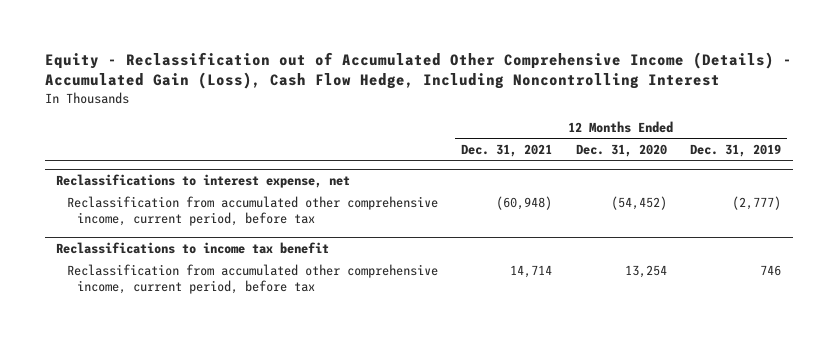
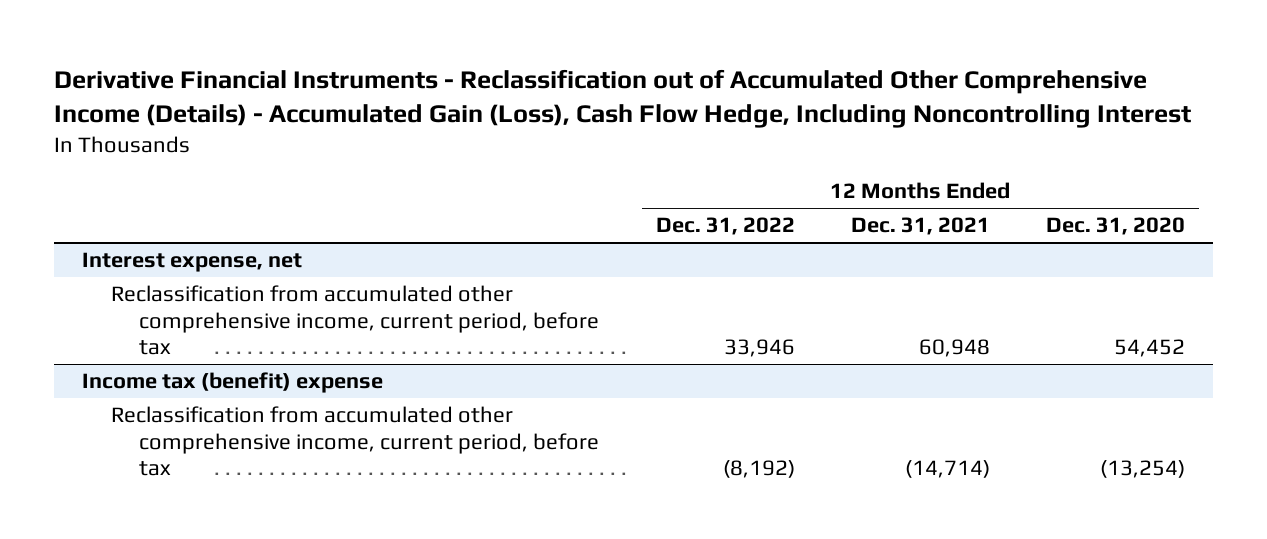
- Equity - Reclassification out of Accumulated Other Comprehensive Income (Details) - Accumulated Gain (Loss), Cash Flow Hedge, Including Noncontrolling Interest
+ Derivative Financial Instruments - Reclassification out of Accumulated Other Comprehensive Income (Details) - Accumulated Gain (Loss), Cash Flow Hedge, Including Noncontrolling Interest
- | 12 Months Ended Dec. 31, 2021 | 12 Months Ended Dec. 31, 2020 | 12 Months Ended Dec. 31, 2019
+ | 12 Months Ended Dec. 31, 2022 | 12 Months Ended Dec. 31, 2021 | 12 Months Ended Dec. 31, 2020
- Reclassifications to interest expense, net
- Reclassification from accumulated other comprehensive income, current period, before tax | (60,948) | (54,452) | (2,777)
- Reclassifications to income tax benefit
- Reclassification from accumulated other comprehensive income, current period, before tax | 14,714 | 13,254 | 746
+ Interest expense, net
+ Reclassification from accumulated other comprehensive income, current period, before tax | 33,946 | 60,948 | 54,452
+ Income tax (benefit) expense
+ Reclassification from accumulated other comprehensive income, current period, before tax | (8,192) | (14,714) | (13,254)

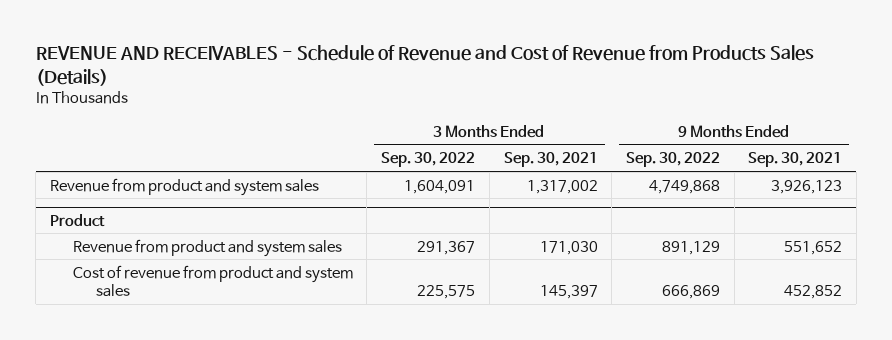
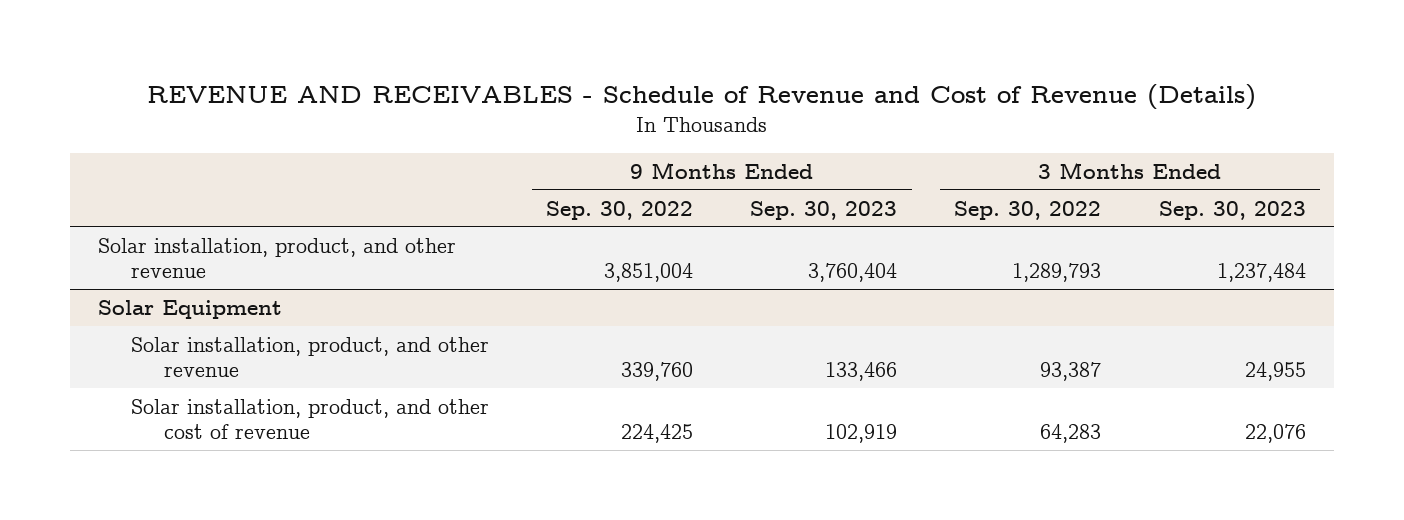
- REVENUE AND RECEIVABLES - Schedule of Revenue and Cost of Revenue from Products Sales (Details)
+ REVENUE AND RECEIVABLES - Schedule of Revenue and Cost of Revenue (Details)
- | 3 Months Ended Sep. 30, 2022 | 3 Months Ended Sep. 30, 2021 | 9 Months Ended Sep. 30, 2022 | 9 Months Ended Sep. 30, 2021
+ | 9 Months Ended Sep. 30, 2022 | 9 Months Ended Sep. 30, 2023 | 3 Months Ended Sep. 30, 2022 | 3 Months Ended Sep. 30, 2023
- Revenue from product and system sales | 1,604,091 | 1,317,002 | 4,749,868 | 3,926,123
- Product
- Revenue from product and system sales | 291,367 | 171,030 | 891,129 | 551,652
- Cost of revenue from product and system sales | 225,575 | 145,397 | 666,869 | 452,852
+ Solar installation, product, and other revenue | 3,851,004 | 3,760,404 | 1,289,793 | 1,237,484
+ Solar Equipment
+ Solar installation, product, and other revenue | 339,760 | 133,466 | 93,387 | 24,955
+ Solar installation, product, and other cost of revenue | 224,425 | 102,919 | 64,283 | 22,076

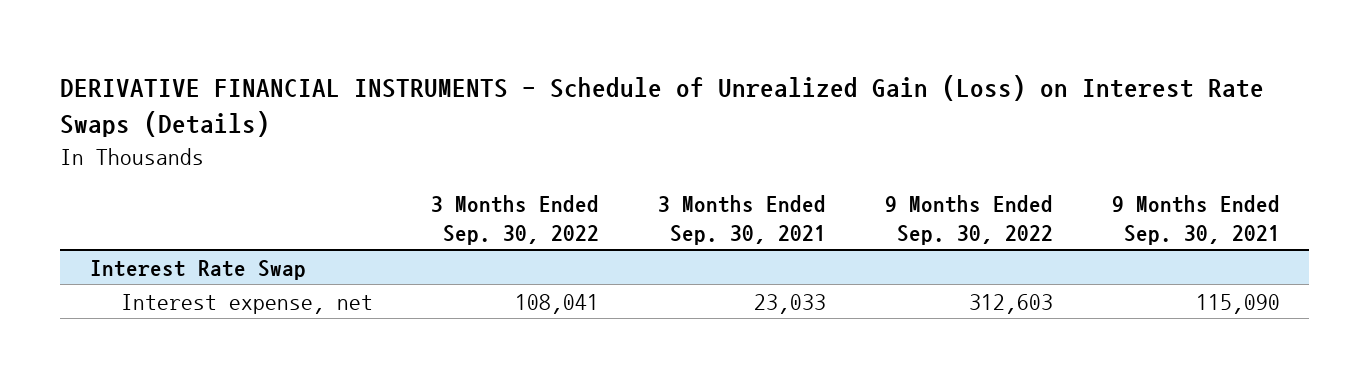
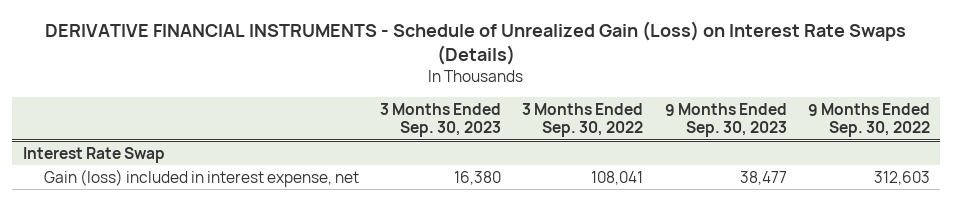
- | 3 Months Ended Sep. 30, 2022 | 3 Months Ended Sep. 30, 2021 | 9 Months Ended Sep. 30, 2022 | 9 Months Ended Sep. 30, 2021
+ | 3 Months Ended Sep. 30, 2023 | 3 Months Ended Sep. 30, 2022 | 9 Months Ended Sep. 30, 2023 | 9 Months Ended Sep. 30, 2022
@ Interest Rate Swap
- Interest expense, net | 108,041 | 23,033 | 312,603 | 115,090
+ Gain (loss) included in interest expense, net | 16,380 | 108,041 | 38,477 | 312,603

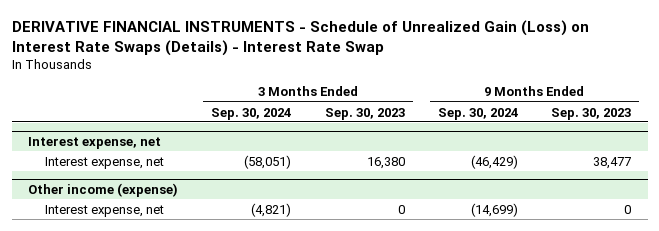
- DERIVATIVE FINANCIAL INSTRUMENTS - Schedule of Unrealized Gain (Loss) on Interest Rate Swaps (Details)
+ DERIVATIVE FINANCIAL INSTRUMENTS - Schedule of Unrealized Gain (Loss) on Interest Rate Swaps (Details) - Interest Rate Swap
- | 3 Months Ended Sep. 30, 2023 | 3 Months Ended Sep. 30, 2022 | 9 Months Ended Sep. 30, 2023 | 9 Months Ended Sep. 30, 2022
+ | 3 Months Ended Sep. 30, 2024 | 3 Months Ended Sep. 30, 2023 | 9 Months Ended Sep. 30, 2024 | 9 Months Ended Sep. 30, 2023
- Interest Rate Swap
- Gain (loss) included in interest expense, net | 16,380 | 108,041 | 38,477 | 312,603
+ Interest expense, net
+ Interest expense, net | (58,051) | 16,380 | (46,429) | 38,477
+ Other income (expense)
+ Interest expense, net | (4,821) | 0 | (14,699) | 0

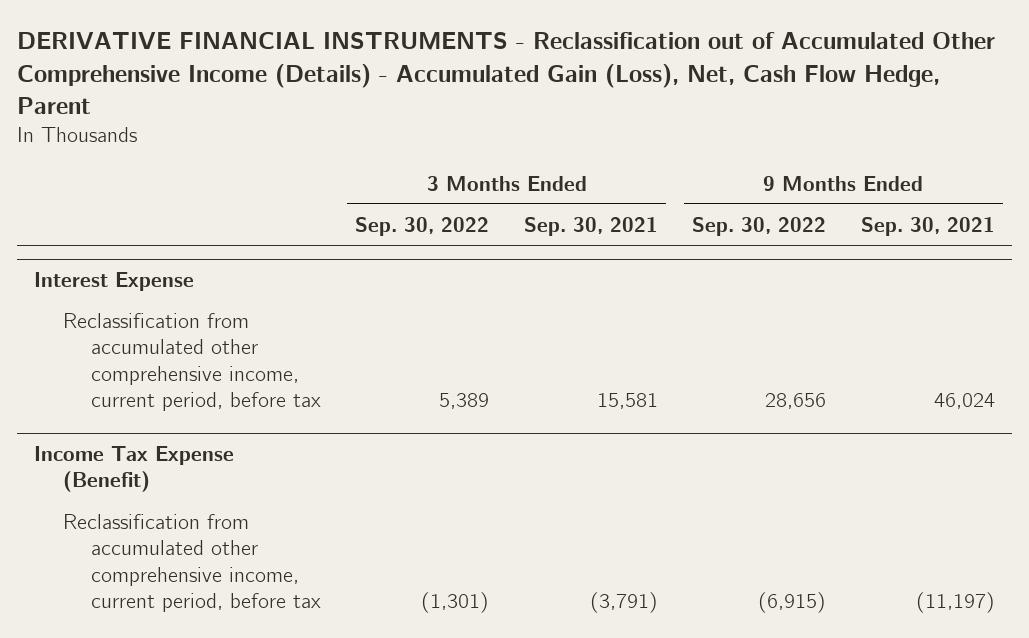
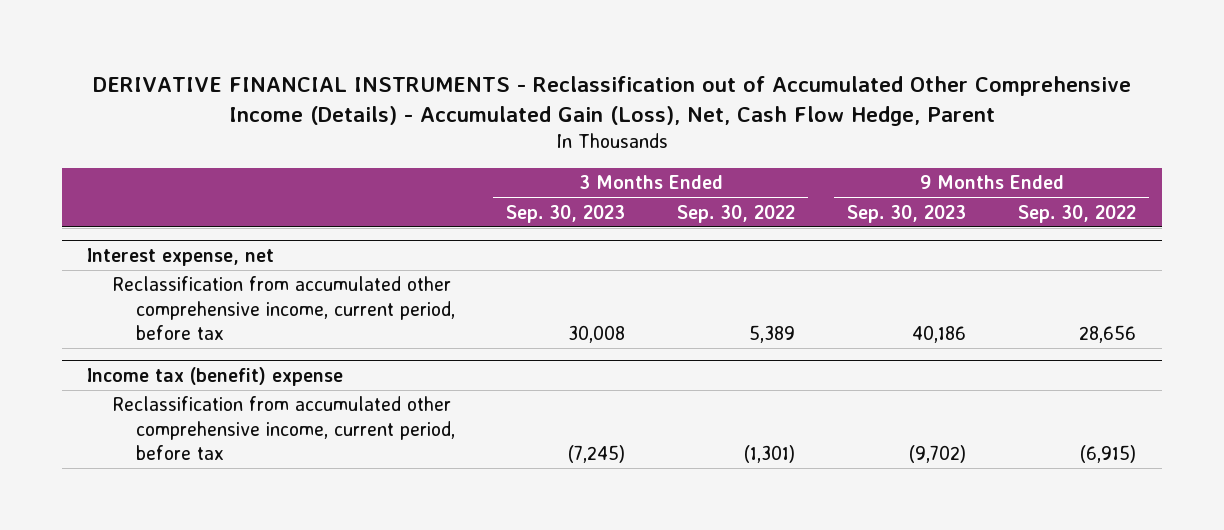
- | 3 Months Ended Sep. 30, 2022 | 3 Months Ended Sep. 30, 2021 | 9 Months Ended Sep. 30, 2022 | 9 Months Ended Sep. 30, 2021
+ | 3 Months Ended Sep. 30, 2023 | 3 Months Ended Sep. 30, 2022 | 9 Months Ended Sep. 30, 2023 | 9 Months Ended Sep. 30, 2022
- Interest Expense
+ Interest expense, net
- Income Tax Expense (Benefit)
+ Income tax (benefit) expense

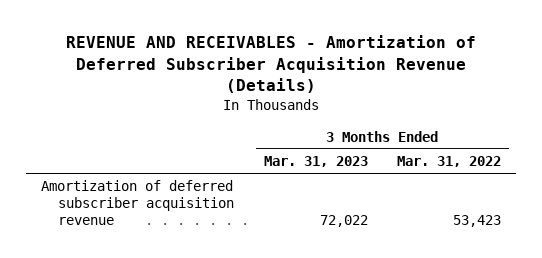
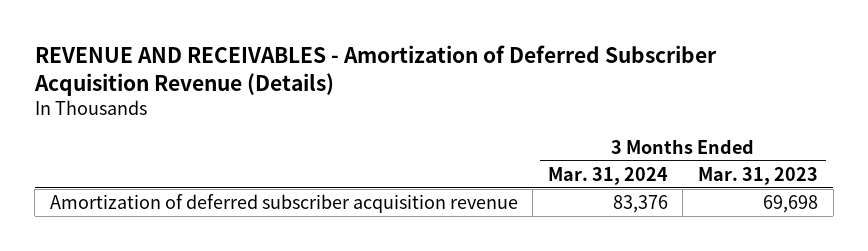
- | 3 Months Ended Mar. 31, 2023 | 3 Months Ended Mar. 31, 2022
+ | 3 Months Ended Mar. 31, 2024 | 3 Months Ended Mar. 31, 2023
- Amortization of deferred subscriber acquisition revenue | 72,022 | 53,423
+ Amortization of deferred subscriber acquisition revenue | 83,376 | 69,698

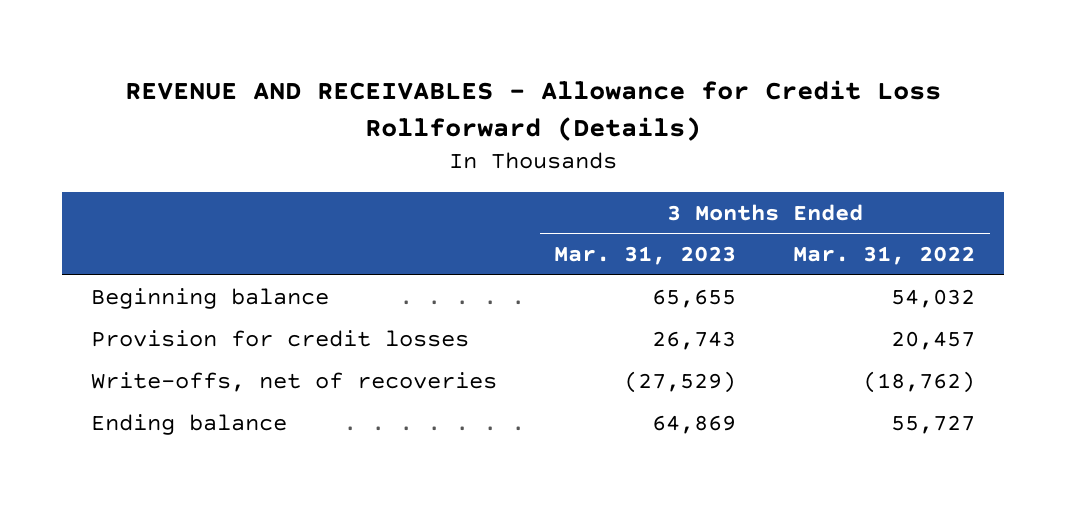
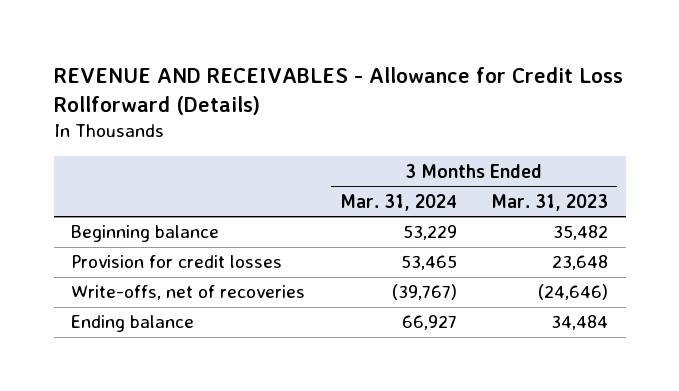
- | 3 Months Ended Mar. 31, 2023 | 3 Months Ended Mar. 31, 2022
+ | 3 Months Ended Mar. 31, 2024 | 3 Months Ended Mar. 31, 2023
- Beginning balance | 65,655 | 54,032
- Provision for credit losses | 26,743 | 20,457
- Write-offs, net of recoveries | (27,529) | (18,762)
- Ending balance | 64,869 | 55,727
+ Beginning balance | 53,229 | 35,482
+ Provision for credit losses | 53,465 | 23,648
+ Write-offs, net of recoveries | (39,767) | (24,646)
+ Ending balance | 66,927 | 34,484

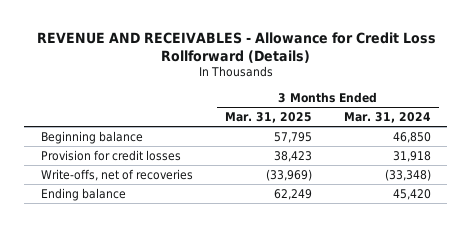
- | 3 Months Ended Mar. 31, 2024 | 3 Months Ended Mar. 31, 2023
+ | 3 Months Ended Mar. 31, 2025 | 3 Months Ended Mar. 31, 2024
- Beginning balance | 53,229 | 35,482
- Provision for credit losses | 53,465 | 23,648
- Write-offs, net of recoveries | (39,767) | (24,646)
- Ending balance | 66,927 | 34,484
+ Beginning balance | 57,795 | 46,850
+ Provision for credit losses | 38,423 | 31,918
+ Write-offs, net of recoveries | (33,969) | (33,348)
+ Ending balance | 62,249 | 45,420

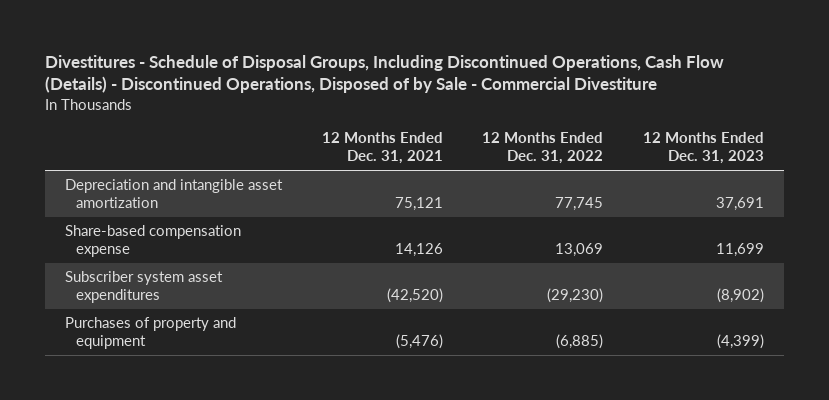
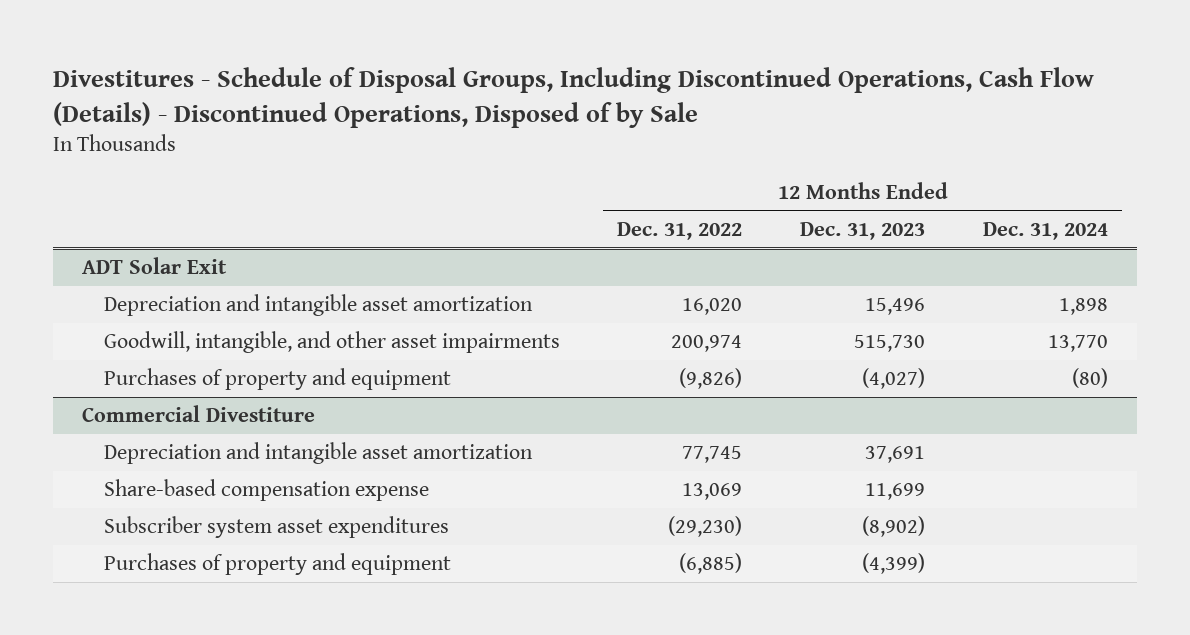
- Divestitures - Schedule of Disposal Groups, Including Discontinued Operations, Cash Flow (Details) - Discontinued Operations, Disposed of by Sale - Commercial Divestiture
+ Divestitures - Schedule of Disposal Groups, Including Discontinued Operations, Cash Flow (Details) - Discontinued Operations, Disposed of by Sale
- | 12 Months Ended Dec. 31, 2021 | 12 Months Ended Dec. 31, 2022 | 12 Months Ended Dec. 31, 2023
+ | 12 Months Ended Dec. 31, 2022 | 12 Months Ended Dec. 31, 2023 | 12 Months Ended Dec. 31, 2024
+ ADT Solar Exit
+ Depreciation and intangible asset amortization | 16,020 | 15,496 | 1,898
+ Goodwill, intangible, and other asset impairments | 200,974 | 515,730 | 13,770
+ Purchases of property and equipment | (9,826) | (4,027) | (80)
+ Commercial Divestiture

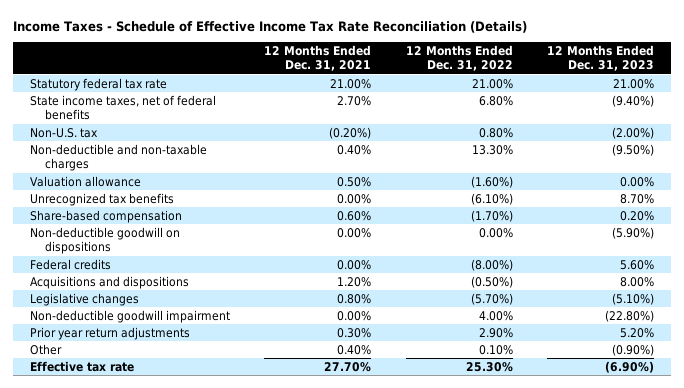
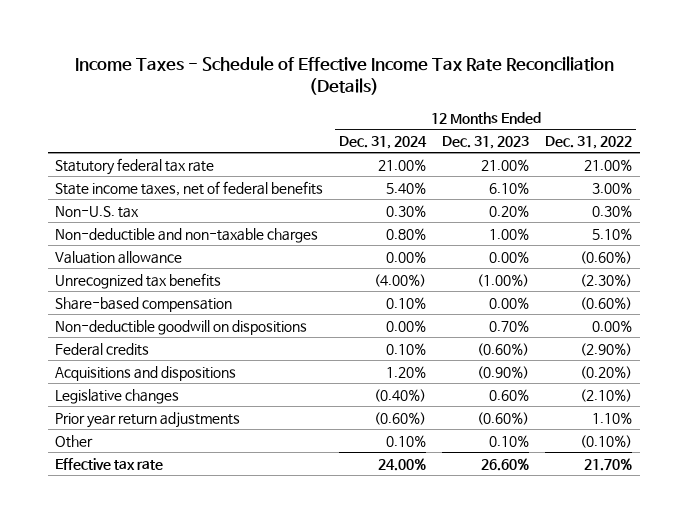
- | 12 Months Ended Dec. 31, 2021 | 12 Months Ended Dec. 31, 2022 | 12 Months Ended Dec. 31, 2023
+ | 12 Months Ended Dec. 31, 2024 | 12 Months Ended Dec. 31, 2023 | 12 Months Ended Dec. 31, 2022
- State income taxes, net of federal benefits | 2.70% | 6.80% | (9.40%)
- Non-U.S. tax | (0.20%) | 0.80% | (2.00%)
- Non-deductible and non-taxable charges | 0.40% | 13.30% | (9.50%)
- Valuation allowance | 0.50% | (1.60%) | 0.00%
- Unrecognized tax benefits | 0.00% | (6.10%) | 8.70%
- Share-based compensation | 0.60% | (1.70%) | 0.20%
- Non-deductible goodwill on dispositions | 0.00% | 0.00% | (5.90%)
- Federal credits | 0.00% | (8.00%) | 5.60%
- Acquisitions and dispositions | 1.20% | (0.50%) | 8.00%
- Legislative changes | 0.80% | (5.70%) | (5.10%)
- Non-deductible goodwill impairment | 0.00% | 4.00% | (22.80%)
- Prior year return adjustments | 0.30% | 2.90% | 5.20%
- Other | 0.40% | 0.10% | (0.90%)
- Effective tax rate | 27.70% | 25.30% | (6.90%)
+ State income taxes, net of federal benefits | 5.40% | 6.10% | 3.00%
+ Non-U.S. tax | 0.30% | 0.20% | 0.30%
+ Non-deductible and non-taxable charges | 0.80% | 1.00% | 5.10%
+ Valuation allowance | 0.00% | 0.00% | (0.60%)
+ Unrecognized tax benefits | (4.00%) | (1.00%) | (2.30%)
+ Share-based compensation | 0.10% | 0.00% | (0.60%)
+ Non-deductible goodwill on dispositions | 0.00% | 0.70% | 0.00%
+ Federal credits | 0.10% | (0.60%) | (2.90%)
+ Acquisitions and dispositions | 1.20% | (0.90%) | (0.20%)
+ Legislative changes | (0.40%) | 0.60% | (2.10%)
+ Prior year return adjustments | (0.60%) | (0.60%) | 1.10%
+ Other | 0.10% | 0.10% | (0.10%)
+ Effective tax rate | 24.00% | 26.60% | 21.70%

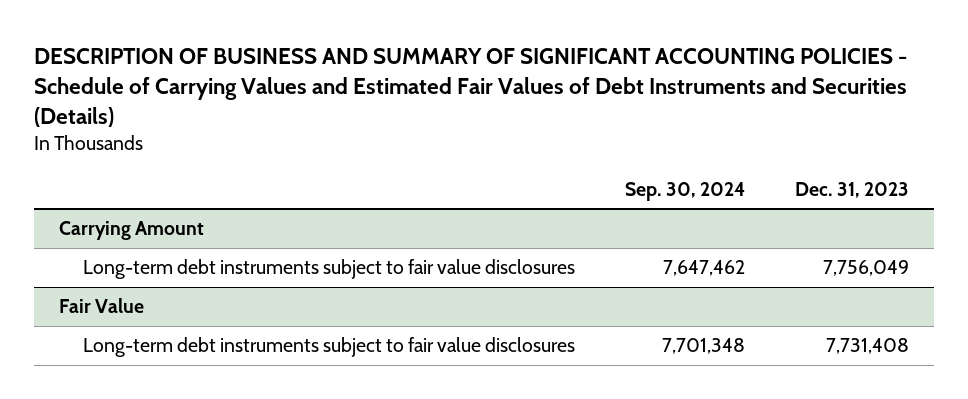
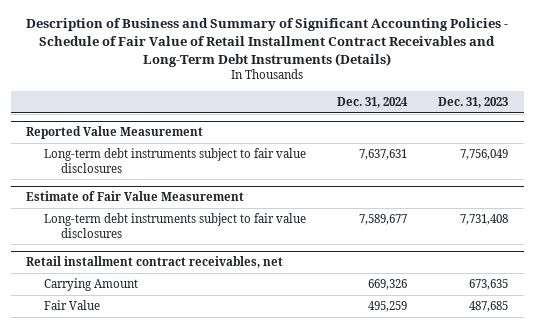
- DESCRIPTION OF BUSINESS AND SUMMARY OF SIGNIFICANT ACCOUNTING POLICIES - Schedule of Carrying Values and Estimated Fair Values of Debt Instruments and Securities (Details)
+ Description of Business and Summary of Significant Accounting Policies - Schedule of Fair Value of Retail Installment Contract Receivables and Long-Term Debt Instruments (Details)
- | Sep. 30, 2024 | Dec. 31, 2023
+ | Dec. 31, 2024 | Dec. 31, 2023
- Carrying Amount
+ Reported Value Measurement
- Fair Value
+ Estimate of Fair Value Measurement
+ Retail installment contract receivables, net
+ Carrying Amount | 669,326 | 673,635
+ Fair Value | 495,259 | 487,685

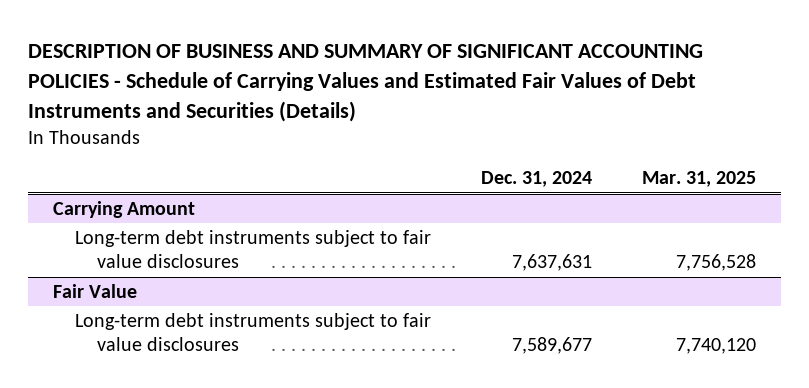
- Description of Business and Summary of Significant Accounting Policies - Schedule of Fair Value of Retail Installment Contract Receivables and Long-Term Debt Instruments (Details)
+ DESCRIPTION OF BUSINESS AND SUMMARY OF SIGNIFICANT ACCOUNTING POLICIES - Schedule of Carrying Values and Estimated Fair Values of Debt Instruments and Securities (Details)
- | Dec. 31, 2024 | Dec. 31, 2023
+ | Dec. 31, 2024 | Mar. 31, 2025
- Reported Value Measurement
+ Carrying Amount
- Estimate of Fair Value Measurement
+ Fair Value
- Retail installment contract receivables, net
- Carrying Amount | 669,326 | 673,635
- Fair Value | 495,259 | 487,685

